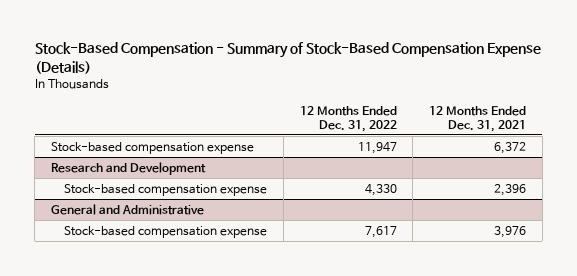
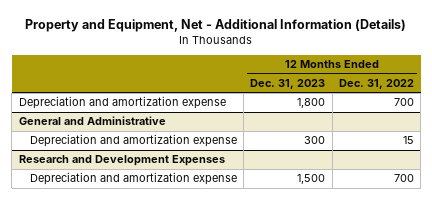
- Stock-Based Compensation - Summary of Stock-Based Compensation Expense (Details)
+ Property and Equipment, Net - Additional Information (Details)
- | 12 Months Ended Dec. 31, 2022 | 12 Months Ended Dec. 31, 2021
+ | 12 Months Ended Dec. 31, 2023 | 12 Months Ended Dec. 31, 2022
- Stock-based compensation expense | 11,947 | 6,372
- Research and Development
- Stock-based compensation expense | 4,330 | 2,396
+ Depreciation and amortization expense | 1,800 | 700
@ General and Administrative
- Stock-based compensation expense | 7,617 | 3,976
+ Depreciation and amortization expense | 300 | 15
+ Research and Development Expenses
+ Depreciation and amortization expense | 1,500 | 700

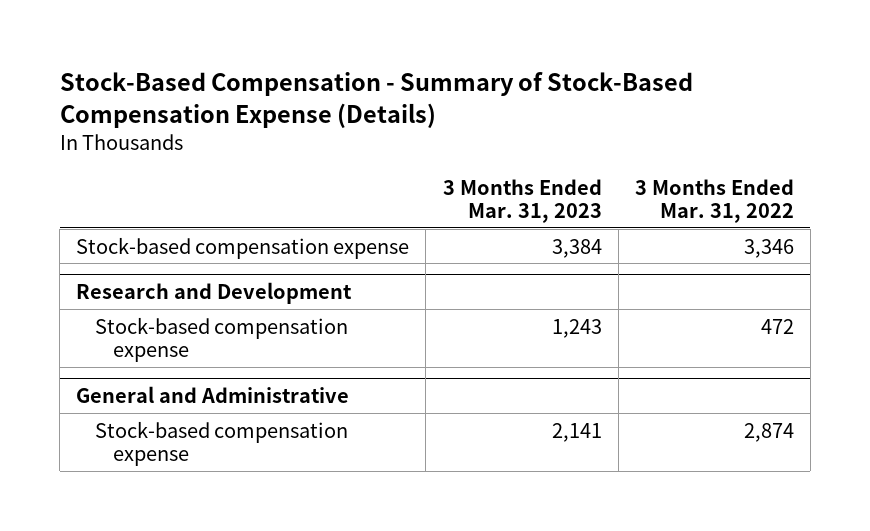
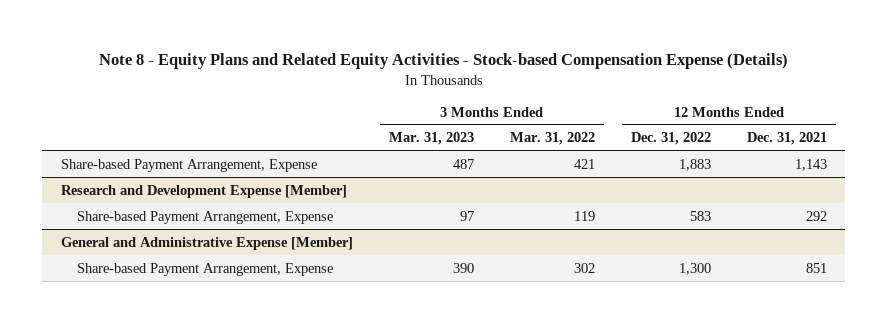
- Stock-Based Compensation - Summary of Stock-Based Compensation Expense (Details)
+ Note 8 - Equity Plans and Related Equity Activities - Stock-based Compensation Expense (Details)
- | 3 Months Ended Mar. 31, 2023 | 3 Months Ended Mar. 31, 2022
+ | 3 Months Ended Mar. 31, 2023 | 3 Months Ended Mar. 31, 2022 | 12 Months Ended Dec. 31, 2022 | 12 Months Ended Dec. 31, 2021
- Stock-based compensation expense | 3,384 | 3,346
- Research and Development
- Stock-based compensation expense | 1,243 | 472
- General and Administrative
- Stock-based compensation expense | 2,141 | 2,874
+ Share-based Payment Arrangement, Expense | 487 | 421 | 1,883 | 1,143
+ Research and Development Expense [Member]
+ Share-based Payment Arrangement, Expense | 97 | 119 | 583 | 292
+ General and Administrative Expense [Member]
+ Share-based Payment Arrangement, Expense | 390 | 302 | 1,300 | 851

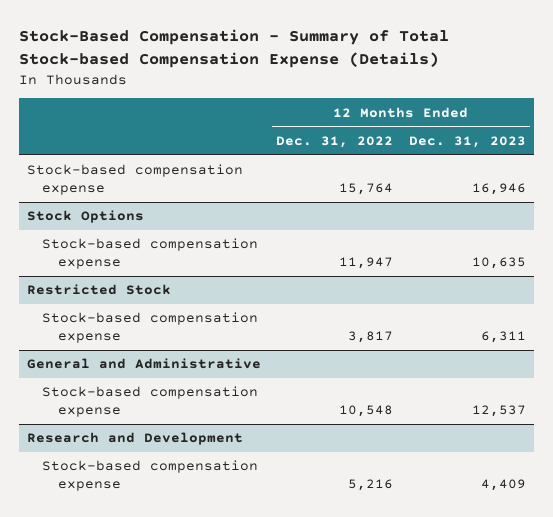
- Note 8 - Equity Plans and Related Equity Activities - Stock-based Compensation Expense (Details)
+ Stock-Based Compensation - Summary of Total Stock-based Compensation Expense (Details)
- | 3 Months Ended Mar. 31, 2023 | 3 Months Ended Mar. 31, 2022 | 12 Months Ended Dec. 31, 2022 | 12 Months Ended Dec. 31, 2021
+ | 12 Months Ended Dec. 31, 2022 | 12 Months Ended Dec. 31, 2023
- Share-based Payment Arrangement, Expense | 487 | 421 | 1,883 | 1,143
- Research and Development Expense [Member]
- Share-based Payment Arrangement, Expense | 97 | 119 | 583 | 292
- General and Administrative Expense [Member]
- Share-based Payment Arrangement, Expense | 390 | 302 | 1,300 | 851
+ Stock-based compensation expense | 15,764 | 16,946
+ Stock Options
+ Stock-based compensation expense | 11,947 | 10,635
+ Restricted Stock
+ Stock-based compensation expense | 3,817 | 6,311
+ General and Administrative
+ Stock-based compensation expense | 10,548 | 12,537
+ Research and Development
+ Stock-based compensation expense | 5,216 | 4,409

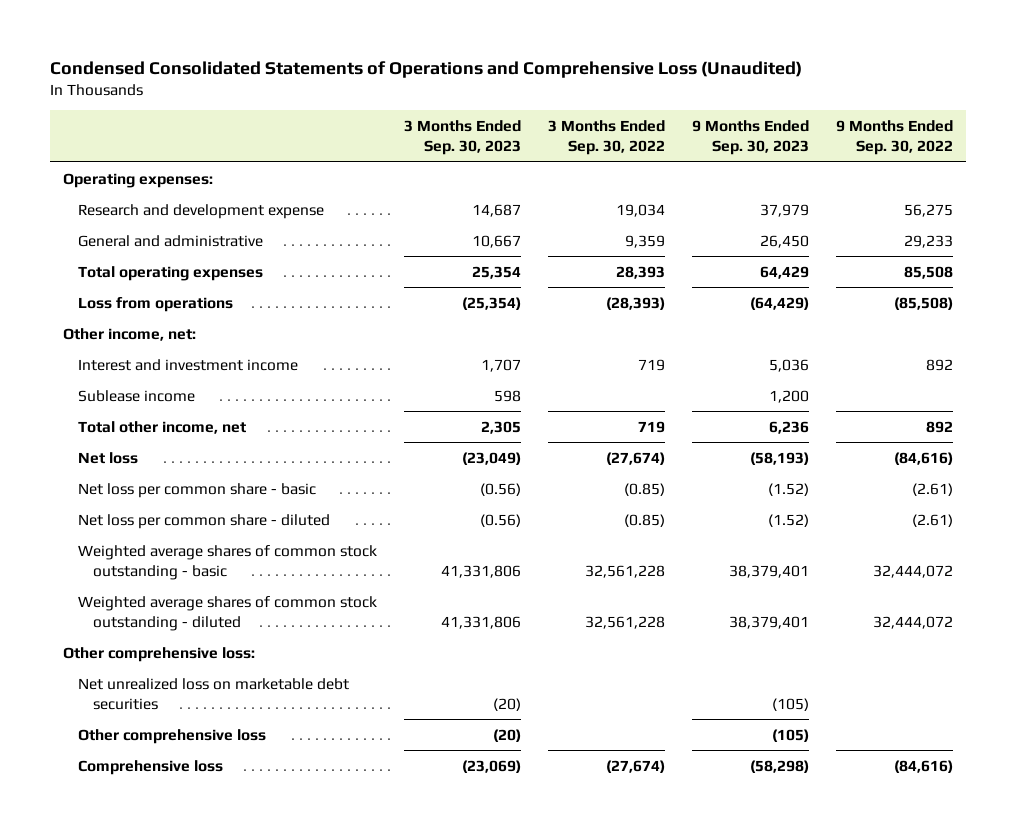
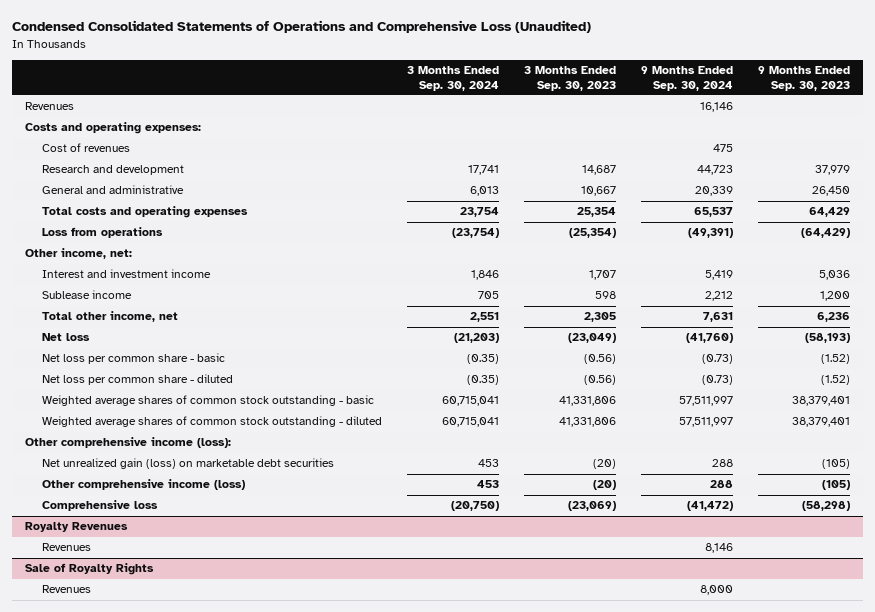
- | 3 Months Ended Sep. 30, 2023 | 3 Months Ended Sep. 30, 2022 | 9 Months Ended Sep. 30, 2023 | 9 Months Ended Sep. 30, 2022
+ | 3 Months Ended Sep. 30, 2024 | 3 Months Ended Sep. 30, 2023 | 9 Months Ended Sep. 30, 2024 | 9 Months Ended Sep. 30, 2023
- Operating expenses:
- Research and development expense | 14,687 | 19,034 | 37,979 | 56,275
+ Revenues | | | 16,146 |
+ Costs and operating expenses:
+ Cost of revenues | | | 475 |
+ Research and development | 17,741 | 14,687 | 44,723 | 37,979
- Total operating expenses | 25,354 | 28,393 | 64,429 | 85,508
+ Total costs and operating expenses | 23,754 | 25,354 | 65,537 | 64,429
- Other comprehensive loss:
- Net unrealized loss on marketable debt securities | (20) | | (105) |
- Other comprehensive loss | (20) | | (105) |
+ Other comprehensive income (loss):
+ Net unrealized gain (loss) on marketable debt securities | 453 | (20) | 288 | (105)
+ Other comprehensive income (loss) | 453 | (20) | 288 | (105)
+ Royalty Revenues
+ Revenues | | | 8,146 |
+ Sale of Royalty Rights
+ Revenues | | | 8,000 |

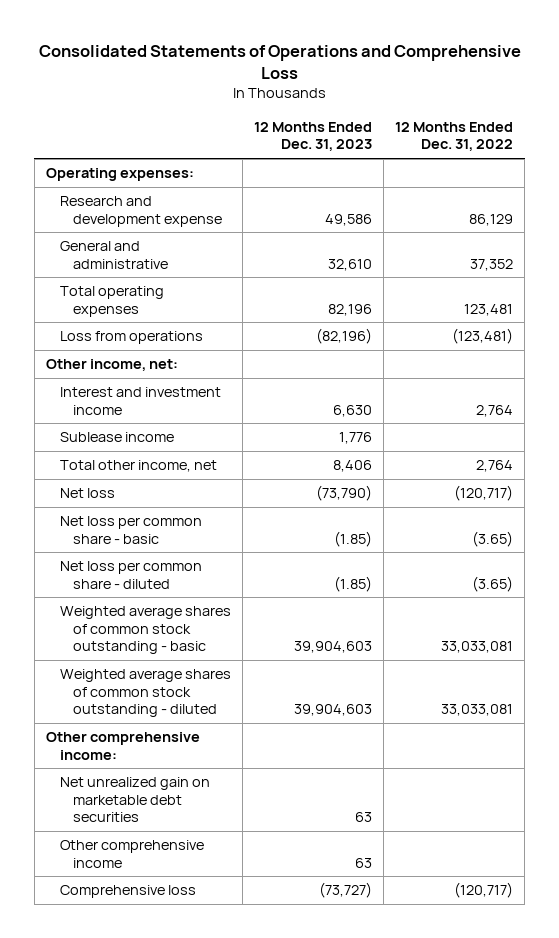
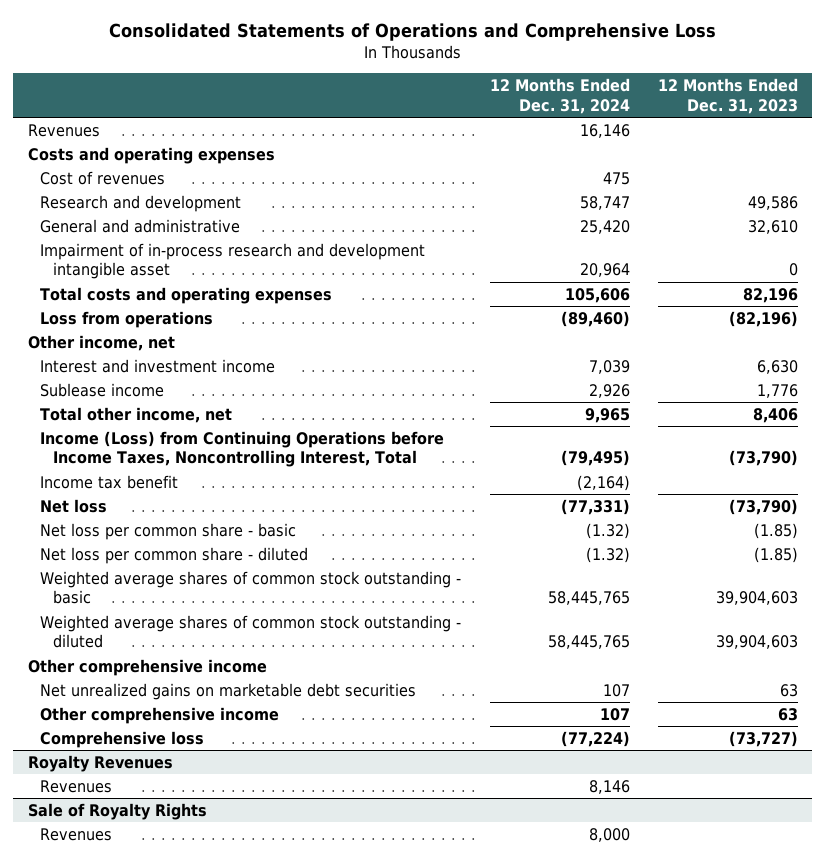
- | 12 Months Ended Dec. 31, 2023 | 12 Months Ended Dec. 31, 2022
+ | 12 Months Ended Dec. 31, 2024 | 12 Months Ended Dec. 31, 2023
- Operating expenses:
- Research and development expense | 49,586 | 86,129
+ Revenues | 16,146 |
+ Costs and operating expenses
+ Cost of revenues | 475 |
+ Research and development | 58,747 | 49,586
- Total operating expenses | 82,196 | 123,481
+ Impairment of in-process research and development intangible asset | 20,964 | 0
+ Total costs and operating expenses | 105,606 | 82,196
- Other income, net:
+ Other income, net
+ Income (Loss) from Continuing Operations before Income Taxes, Noncontrolling Interest, Total | (79,495) | (73,790)
+ Income tax benefit | (2,164) |
- Other comprehensive income:
- Net unrealized gain on marketable debt securities | 63 |
+ Other comprehensive income
+ Net unrealized gains on marketable debt securities | 107 | 63
+ Royalty Revenues
+ Revenues | 8,146 |
+ Sale of Royalty Rights
+ Revenues | 8,000 |

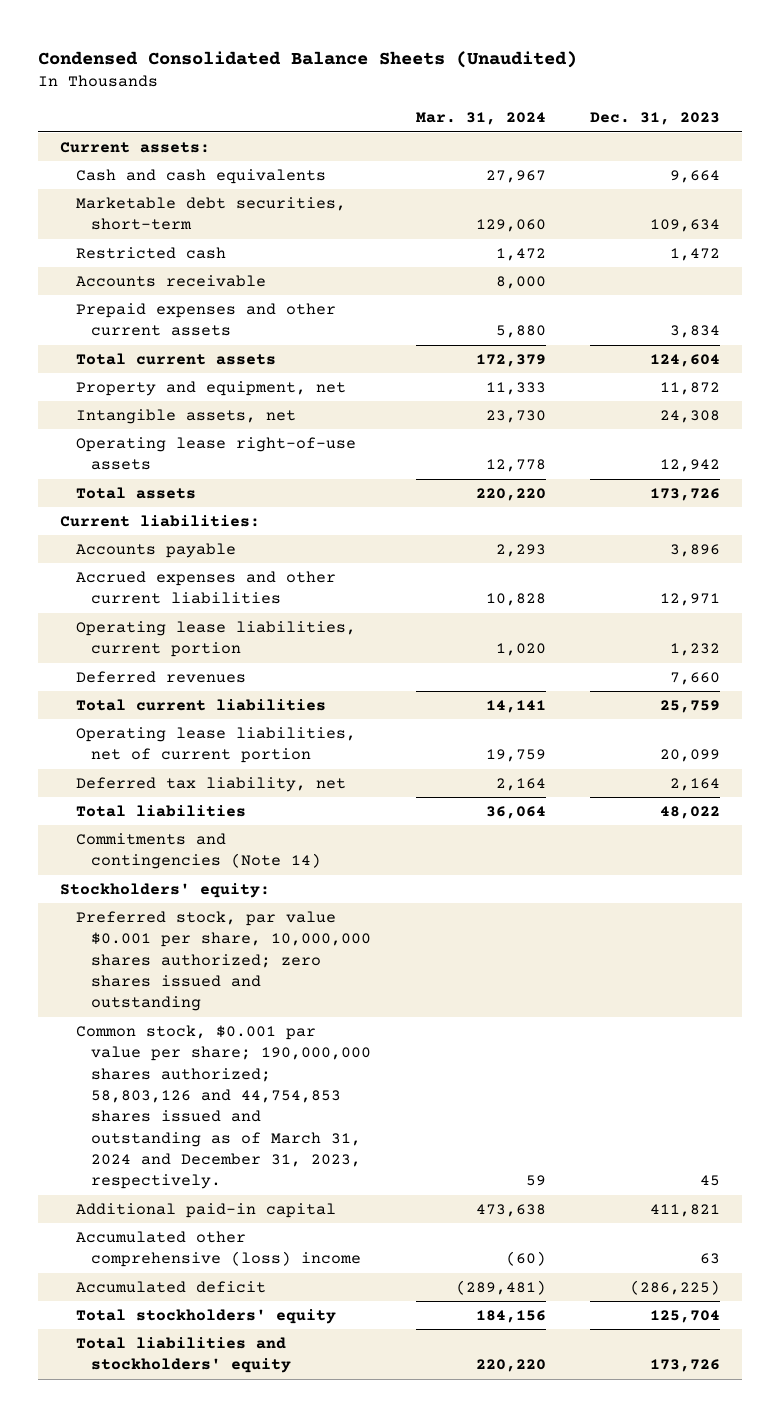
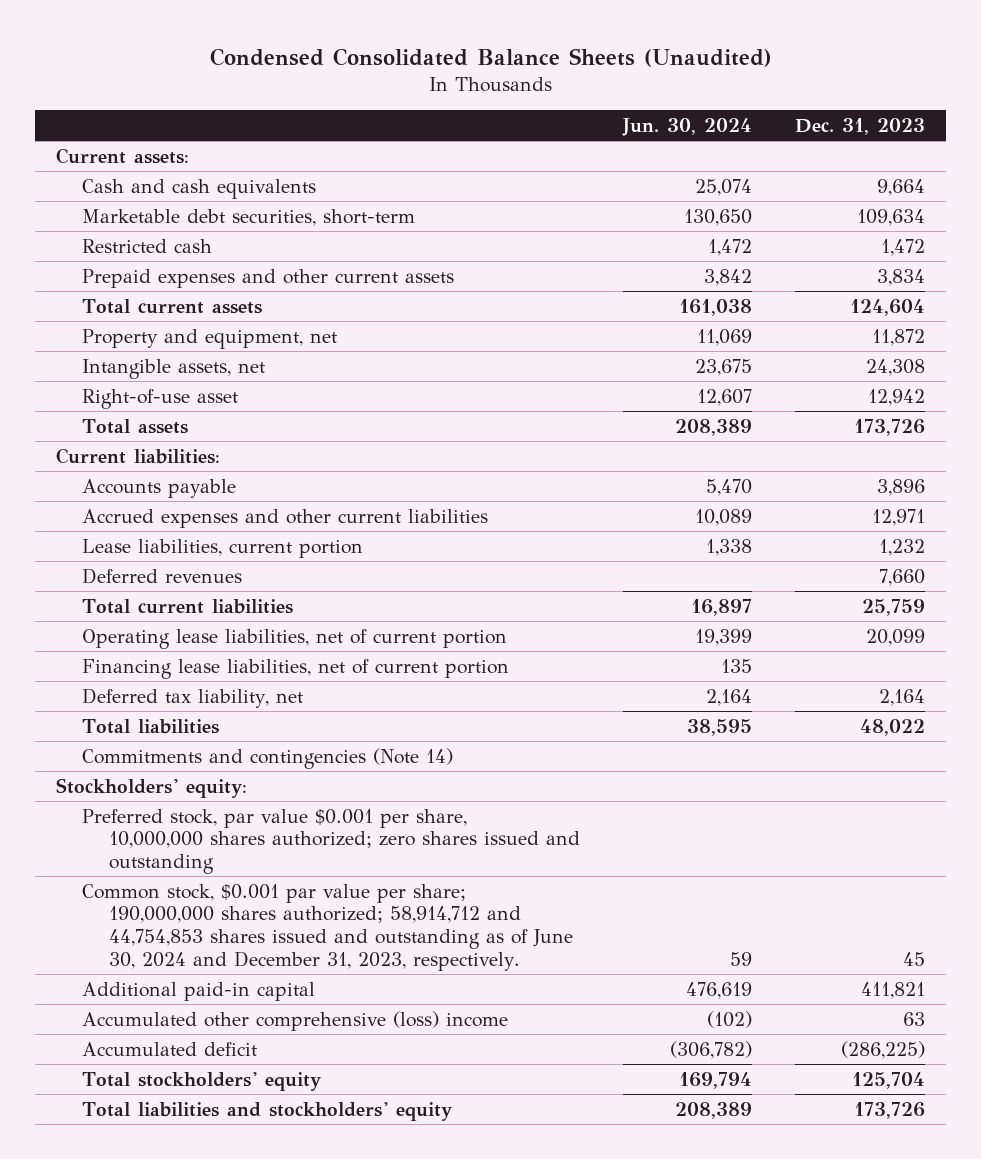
- | Mar. 31, 2024 | Dec. 31, 2023
+ | Jun. 30, 2024 | Dec. 31, 2023
- Accounts receivable | 8,000 |
- Operating lease right-of-use assets | 12,778 | 12,942
+ Right-of-use asset | 12,607 | 12,942
- Operating lease liabilities, current portion | 1,020 | 1,232
+ Lease liabilities, current portion | 1,338 | 1,232
+ Financing lease liabilities, net of current portion | 135 |
- Common stock, $0.001 par value per share; 190,000,000 shares authorized; 58,803,126 and 44,754,853 shares issued and outstanding as of March 31, 2024 and December 31, 2023, respectively. | 59 | 45
+ Common stock, $0.001 par value per share; 190,000,000 shares authorized; 58,914,712 and 44,754,853 shares issued and outstanding as of June 30, 2024 and December 31, 2023, respectively. | 59 | 45

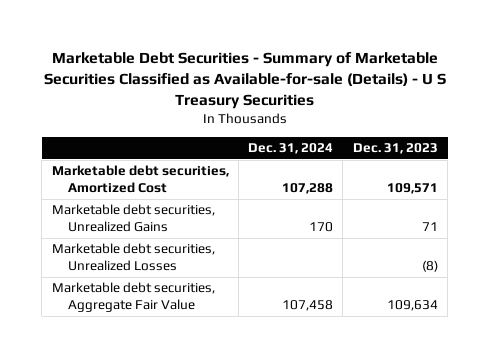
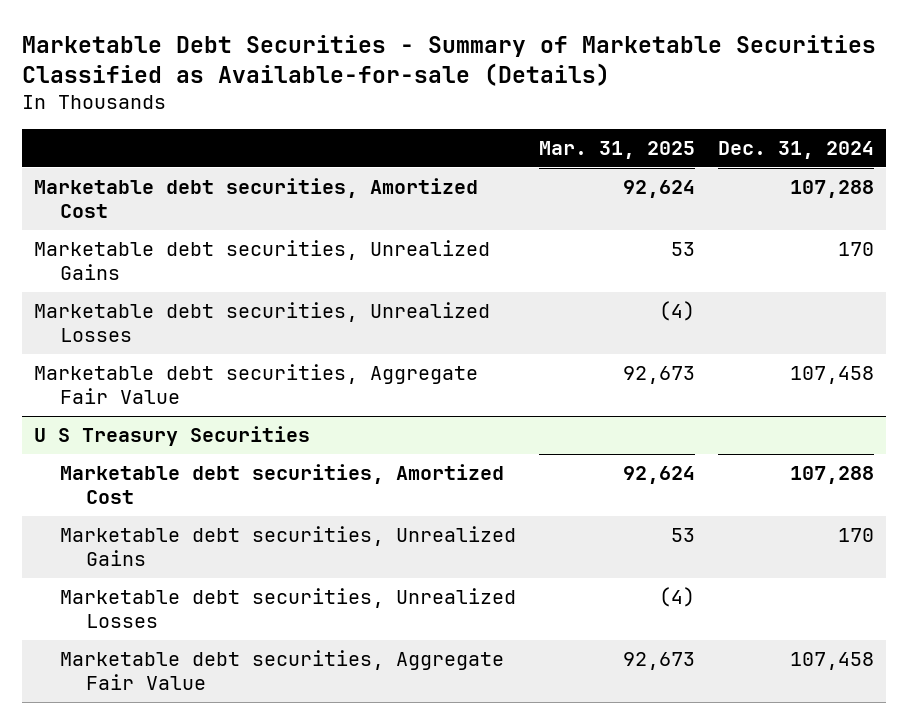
- Marketable Debt Securities - Summary of Marketable Securities Classified as Available-for-sale (Details) - U S Treasury Securities
+ Marketable Debt Securities - Summary of Marketable Securities Classified as Available-for-sale (Details)
- | Dec. 31, 2024 | Dec. 31, 2023
+ | Mar. 31, 2025 | Dec. 31, 2024
+ U S Treasury Securities
+ Marketable debt securities, Amortized Cost | 92,624 | 107,288
+ Marketable debt securities, Unrealized Gains | 53 | 170
+ Marketable debt securities, Unrealized Losses | (4) |
+ Marketable debt securities, Aggregate Fair Value | 92,673 | 107,458

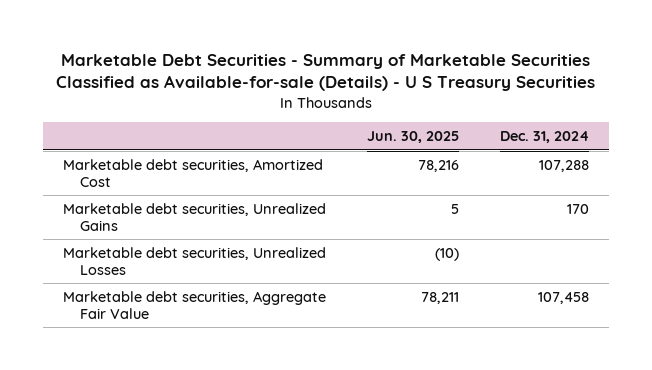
- Marketable Debt Securities - Summary of Marketable Securities Classified as Available-for-sale (Details)
+ Marketable Debt Securities - Summary of Marketable Securities Classified as Available-for-sale (Details) - U S Treasury Securities
- | Mar. 31, 2025 | Dec. 31, 2024
+ | Jun. 30, 2025 | Dec. 31, 2024
- U S Treasury Securities
- Marketable debt securities, Amortized Cost | 92,624 | 107,288
- Marketable debt securities, Unrealized Gains | 53 | 170
- Marketable debt securities, Unrealized Losses | (4) |
- Marketable debt securities, Aggregate Fair Value | 92,673 | 107,458

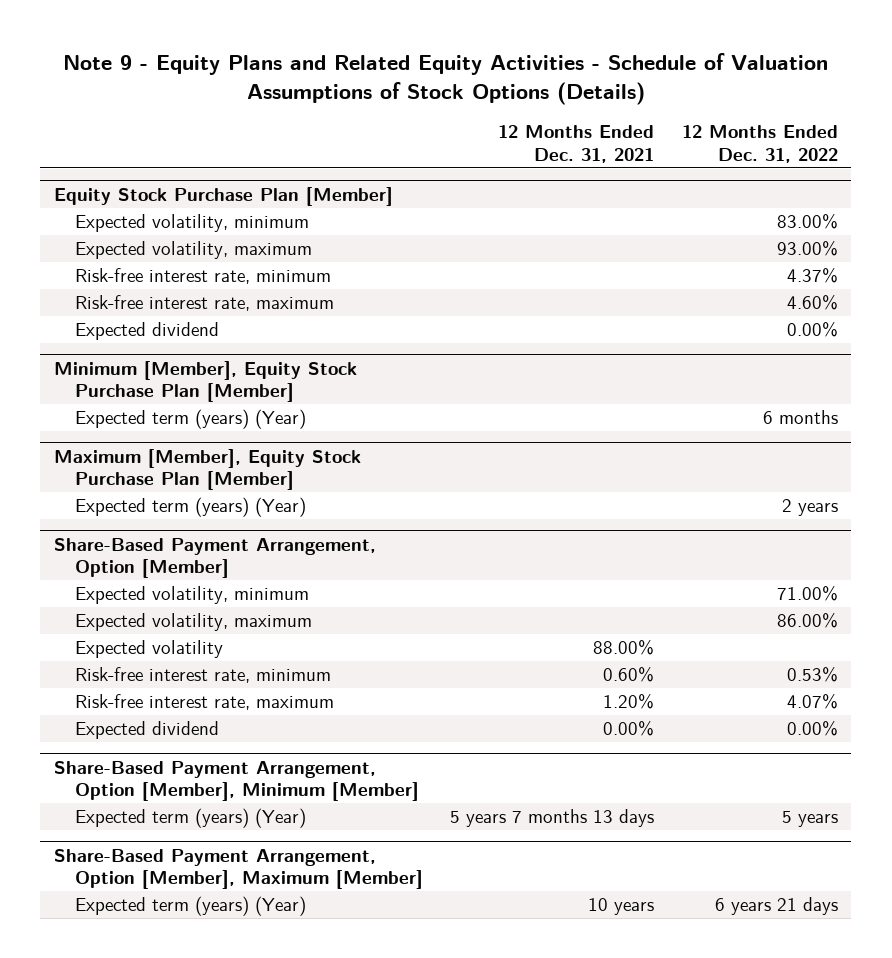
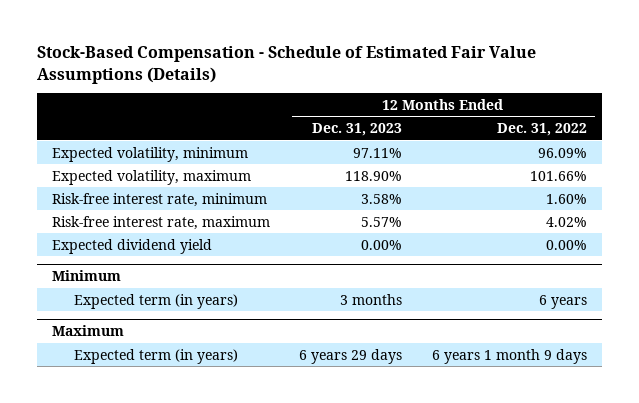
- Note 9 - Equity Plans and Related Equity Activities - Schedule of Valuation Assumptions of Stock Options (Details)
+ Stock-Based Compensation - Schedule of Estimated Fair Value Assumptions (Details)
- | 12 Months Ended Dec. 31, 2021 | 12 Months Ended Dec. 31, 2022
+ | 12 Months Ended Dec. 31, 2023 | 12 Months Ended Dec. 31, 2022
- Equity Stock Purchase Plan [Member]
- Expected volatility, minimum | | 83.00%
- Expected volatility, maximum | | 93.00%
- Risk-free interest rate, minimum | | 4.37%
- Risk-free interest rate, maximum | | 4.60%
- Expected dividend | | 0.00%
- Minimum [Member], Equity Stock Purchase Plan [Member]
- Expected term (years) (Year) | | 6 months
- Maximum [Member], Equity Stock Purchase Plan [Member]
- Expected term (years) (Year) | | 2 years
- Share-Based Payment Arrangement, Option [Member]
- Expected volatility, minimum | | 71.00%
- Expected volatility, maximum | | 86.00%
- Expected volatility | 88.00% |
- Risk-free interest rate, minimum | 0.60% | 0.53%
- Risk-free interest rate, maximum | 1.20% | 4.07%
- Expected dividend | 0.00% | 0.00%
- Share-Based Payment Arrangement, Option [Member], Minimum [Member]
- Expected term (years) (Year) | 5 years 7 months 13 days | 5 years
- Share-Based Payment Arrangement, Option [Member], Maximum [Member]
- Expected term (years) (Year) | 10 years | 6 years 21 days
+ Expected volatility, minimum | 97.11% | 96.09%
+ Expected volatility, maximum | 118.90% | 101.66%
+ Risk-free interest rate, minimum | 3.58% | 1.60%
+ Risk-free interest rate, maximum | 5.57% | 4.02%
+ Expected dividend yield | 0.00% | 0.00%
+ Minimum
+ Expected term (in years) | 3 months | 6 years
+ Maximum
+ Expected term (in years) | 6 years 29 days | 6 years 1 month 9 days

